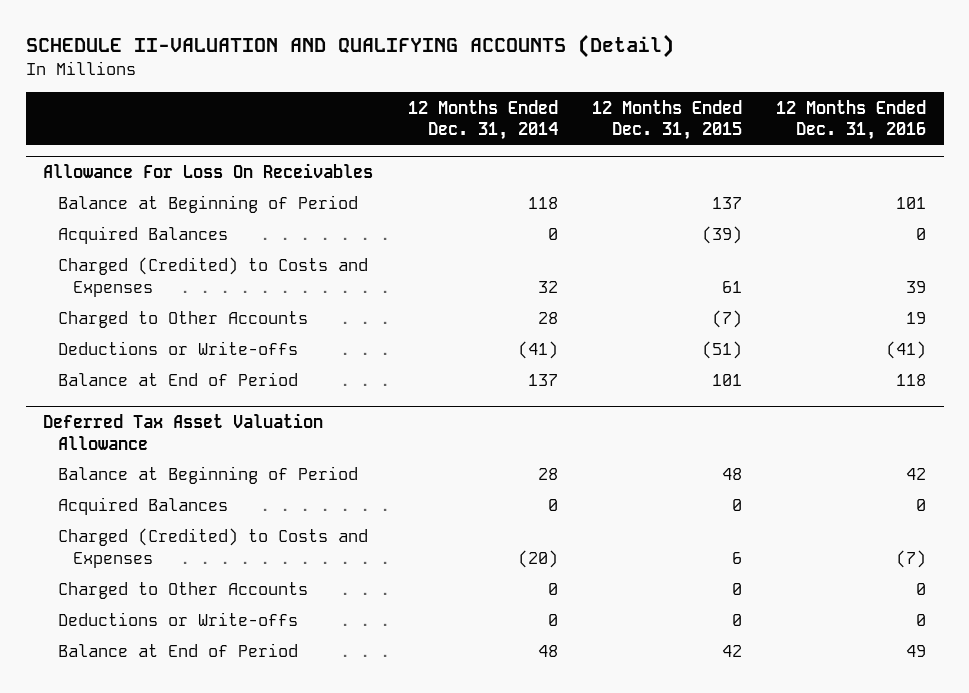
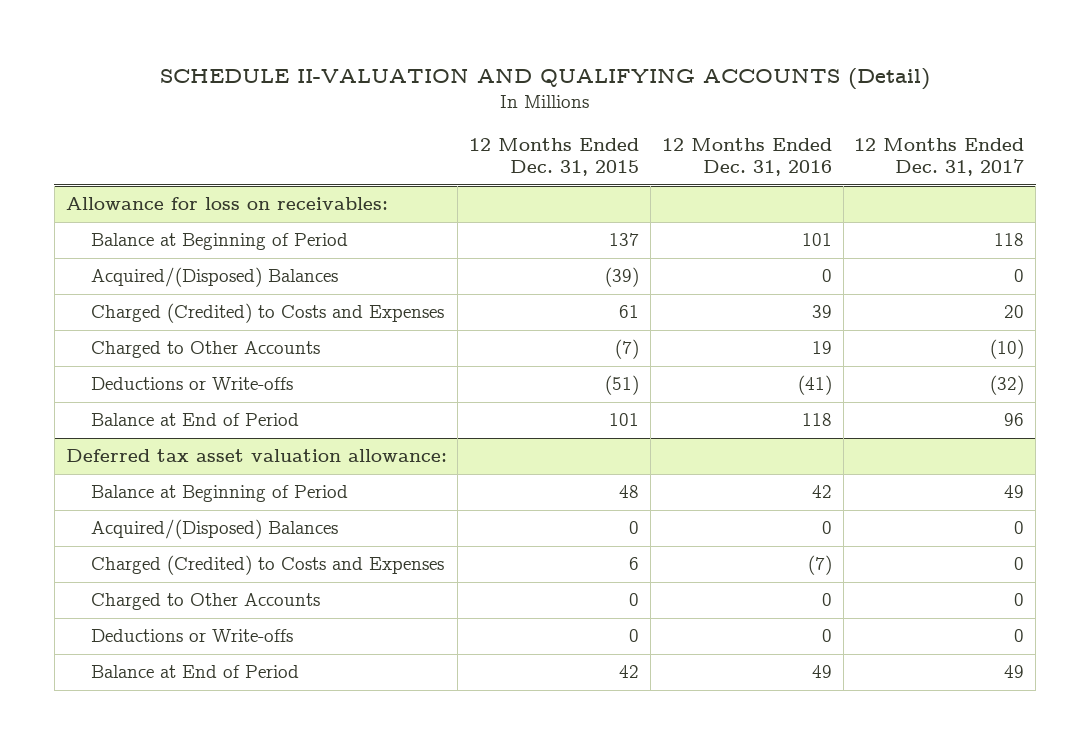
- | 12 Months Ended Dec. 31, 2014 | 12 Months Ended Dec. 31, 2015 | 12 Months Ended Dec. 31, 2016
+ | 12 Months Ended Dec. 31, 2015 | 12 Months Ended Dec. 31, 2016 | 12 Months Ended Dec. 31, 2017
- Allowance For Loss On Receivables
+ Allowance for loss on receivables:
- Acquired Balances | 0 | (39) | 0
+ Acquired/(Disposed) Balances | (39) | 0 | 0
- Deferred Tax Asset Valuation Allowance
+ Deferred tax asset valuation allowance:
- Acquired Balances | 0 | 0 | 0
+ Acquired/(Disposed) Balances | 0 | 0 | 0

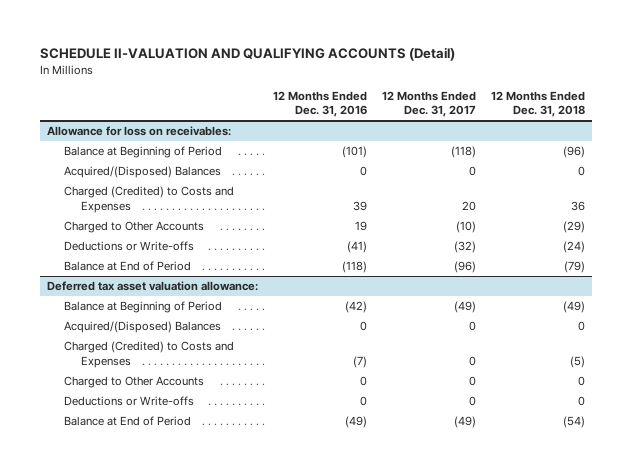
- | 12 Months Ended Dec. 31, 2015 | 12 Months Ended Dec. 31, 2016 | 12 Months Ended Dec. 31, 2017
+ | 12 Months Ended Dec. 31, 2016 | 12 Months Ended Dec. 31, 2017 | 12 Months Ended Dec. 31, 2018
@ Allowance for loss on receivables:
- Balance at Beginning of Period | 137 | 101 | 118
+ Balance at Beginning of Period | (101) | (118) | (96)
- Balance at End of Period | 101 | 118 | 96
+ Balance at End of Period | (118) | (96) | (79)
@ Deferred tax asset valuation allowance:
- Balance at Beginning of Period | 48 | 42 | 49
+ Balance at Beginning of Period | (42) | (49) | (49)
- Balance at End of Period | 42 | 49 | 49
+ Balance at End of Period | (49) | (49) | (54)

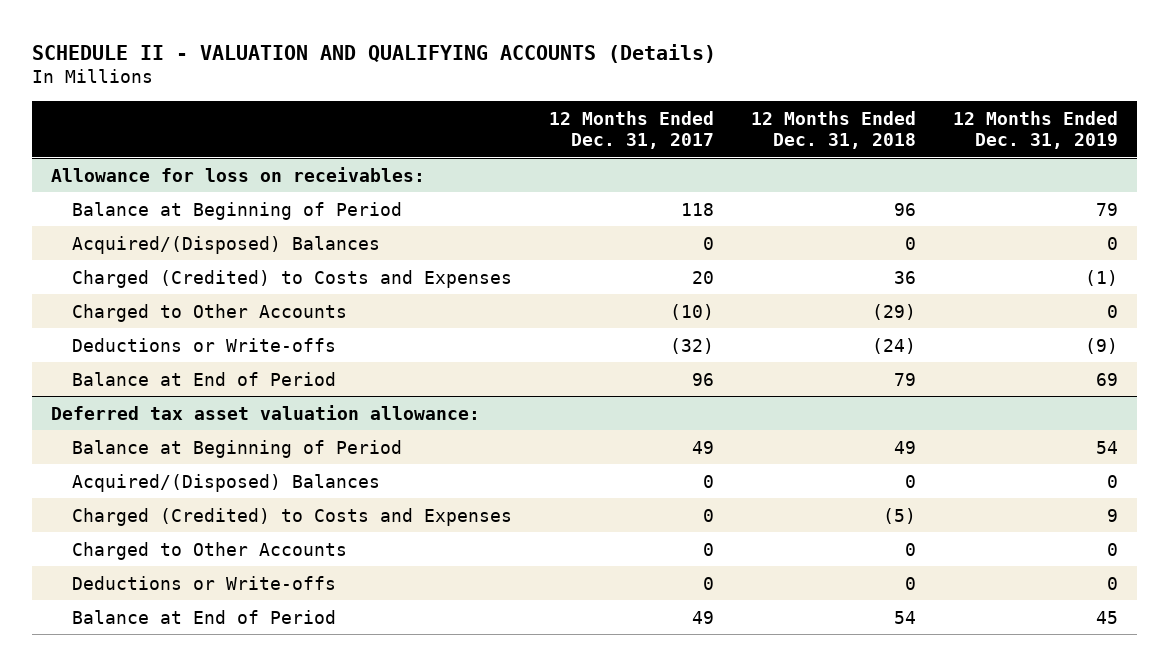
- SCHEDULE II-VALUATION AND QUALIFYING ACCOUNTS (Detail)
+ SCHEDULE II - VALUATION AND QUALIFYING ACCOUNTS (Details)
- | 12 Months Ended Dec. 31, 2016 | 12 Months Ended Dec. 31, 2017 | 12 Months Ended Dec. 31, 2018
+ | 12 Months Ended Dec. 31, 2017 | 12 Months Ended Dec. 31, 2018 | 12 Months Ended Dec. 31, 2019
@ Allowance for loss on receivables:
- Balance at Beginning of Period | (101) | (118) | (96)
+ Balance at Beginning of Period | 118 | 96 | 79
- Balance at End of Period | (118) | (96) | (79)
+ Balance at End of Period | 96 | 79 | 69
@ Deferred tax asset valuation allowance:
- Balance at Beginning of Period | (42) | (49) | (49)
+ Balance at Beginning of Period | 49 | 49 | 54
- Balance at End of Period | (49) | (49) | (54)
+ Balance at End of Period | 49 | 54 | 45

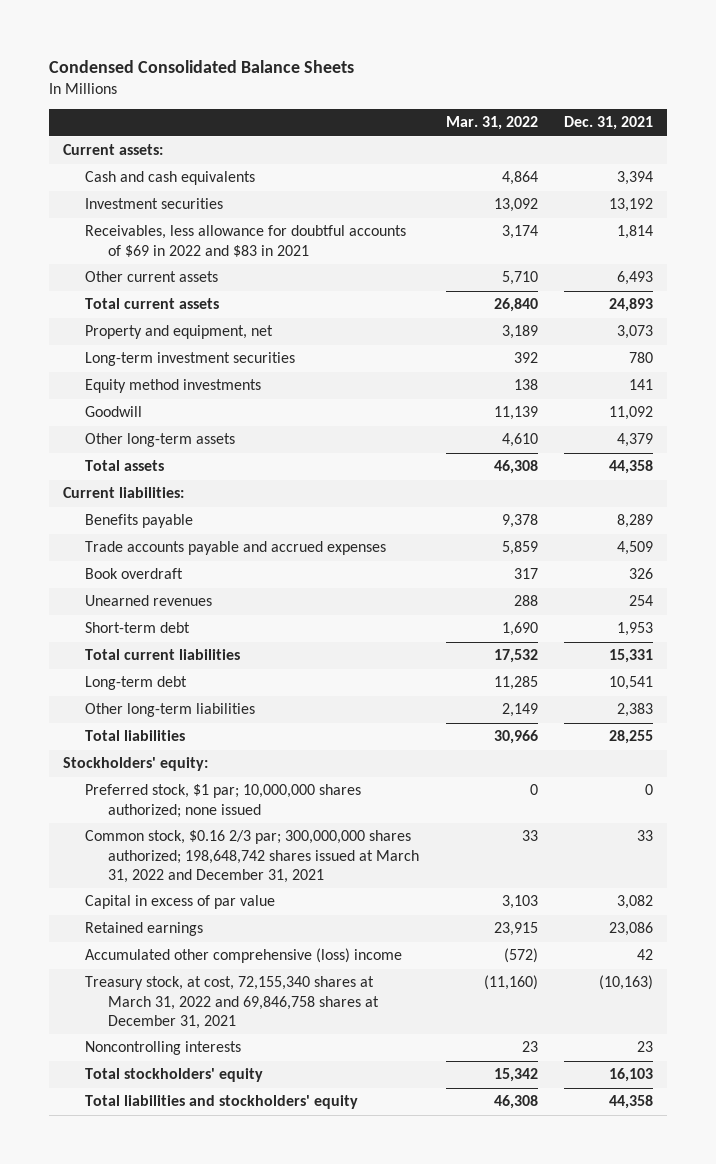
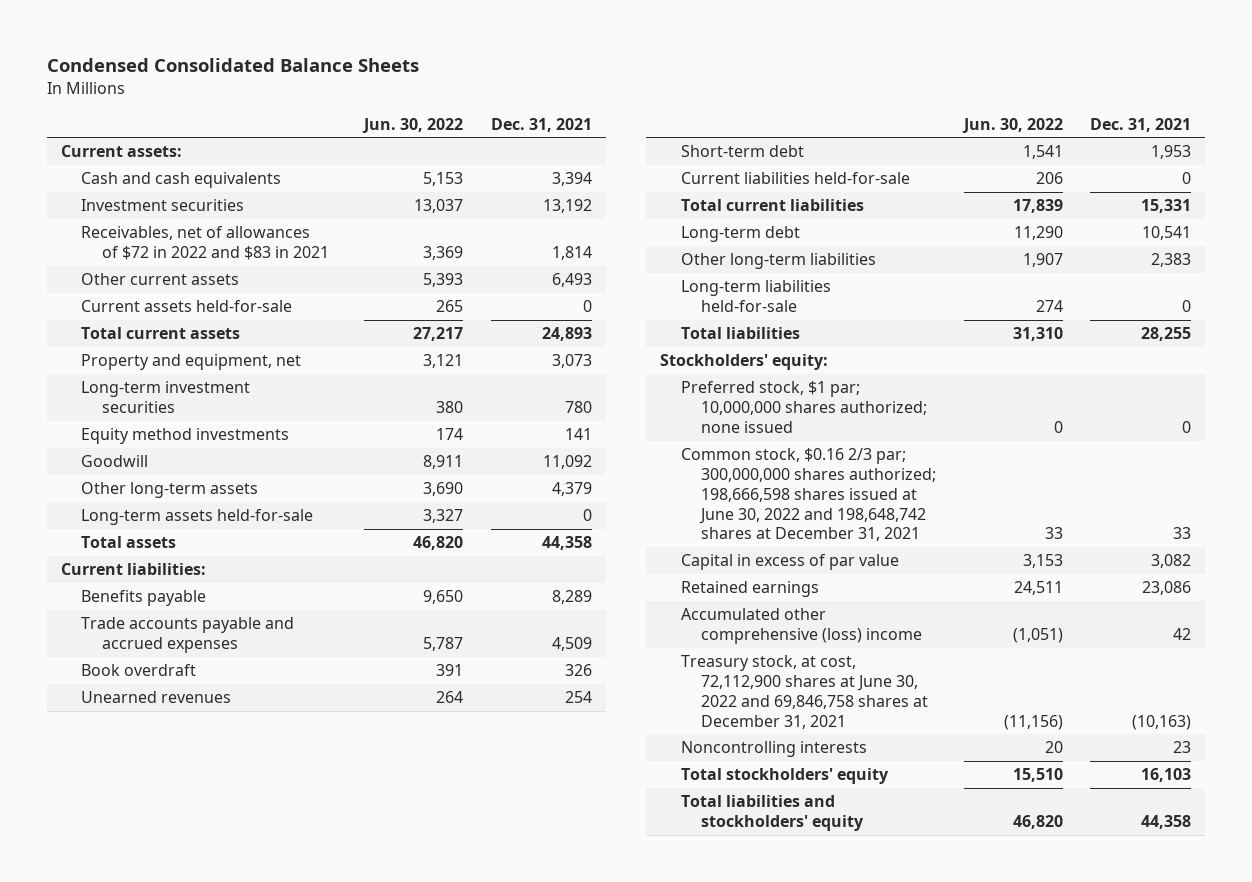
- | Mar. 31, 2022 | Dec. 31, 2021
+ | Jun. 30, 2022 | Dec. 31, 2021
- Receivables, less allowance for doubtful accounts of $69 in 2022 and $83 in 2021 | 3,174 | 1,814
+ Receivables, net of allowances of $72 in 2022 and $83 in 2021 | 3,369 | 1,814
+ Current assets held-for-sale | 265 | 0
+ Long-term assets held-for-sale | 3,327 | 0
+ Current liabilities held-for-sale | 206 | 0
+ Long-term liabilities held-for-sale | 274 | 0
- Common stock, $0.16 2/3 par; 300,000,000 shares authorized; 198,648,742 shares issued at March 31, 2022 and December 31, 2021 | 33 | 33
+ Common stock, $0.16 2/3 par; 300,000,000 shares authorized; 198,666,598 shares issued at June 30, 2022 and 198,648,742 shares at December 31, 2021 | 33 | 33
- Treasury stock, at cost, 72,155,340 shares at March 31, 2022 and 69,846,758 shares at December 31, 2021 | (11,160) | (10,163)
+ Treasury stock, at cost, 72,112,900 shares at June 30, 2022 and 69,846,758 shares at December 31, 2021 | (11,156) | (10,163)

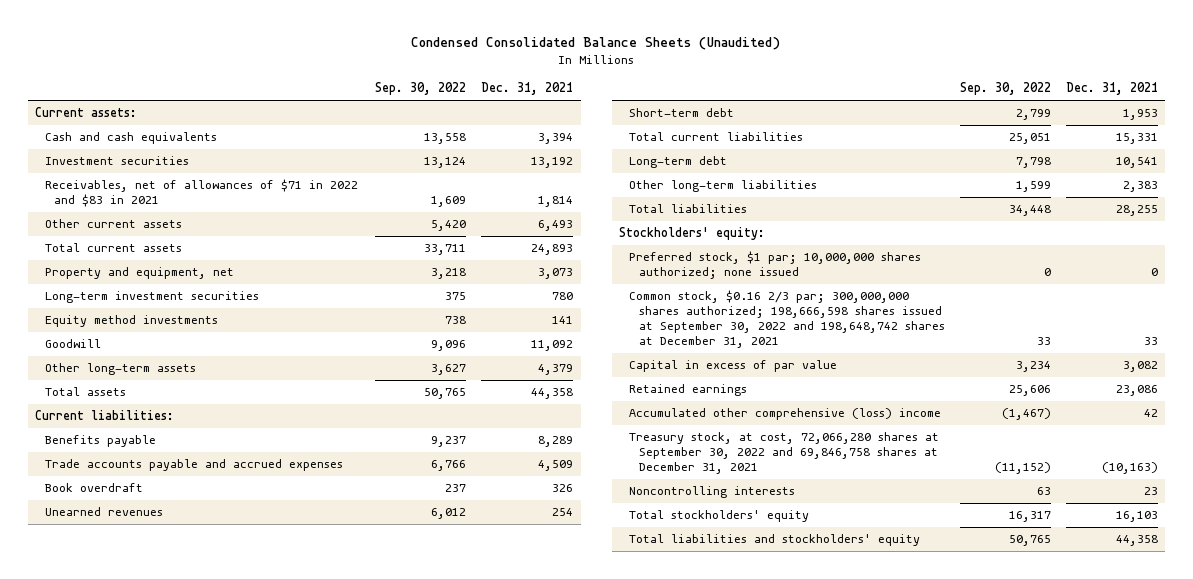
- Condensed Consolidated Balance Sheets
+ Condensed Consolidated Balance Sheets (Unaudited)
- | Jun. 30, 2022 | Dec. 31, 2021
+ | Sep. 30, 2022 | Dec. 31, 2021
- Receivables, net of allowances of $72 in 2022 and $83 in 2021 | 3,369 | 1,814
+ Receivables, net of allowances of $71 in 2022 and $83 in 2021 | 1,609 | 1,814
- Current assets held-for-sale | 265 | 0
- Long-term assets held-for-sale | 3,327 | 0
- Current liabilities held-for-sale | 206 | 0
- Long-term liabilities held-for-sale | 274 | 0
- Common stock, $0.16 2/3 par; 300,000,000 shares authorized; 198,666,598 shares issued at June 30, 2022 and 198,648,742 shares at December 31, 2021 | 33 | 33
+ Common stock, $0.16 2/3 par; 300,000,000 shares authorized; 198,666,598 shares issued at September 30, 2022 and 198,648,742 shares at December 31, 2021 | 33 | 33
- Treasury stock, at cost, 72,112,900 shares at June 30, 2022 and 69,846,758 shares at December 31, 2021 | (11,156) | (10,163)
+ Treasury stock, at cost, 72,066,280 shares at September 30, 2022 and 69,846,758 shares at December 31, 2021 | (11,152) | (10,163)

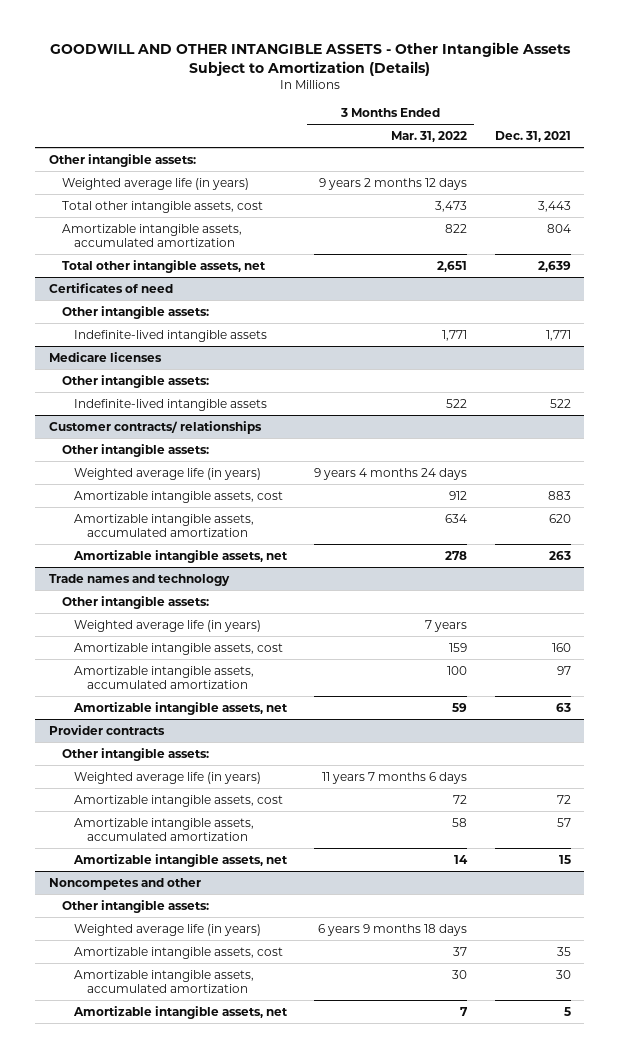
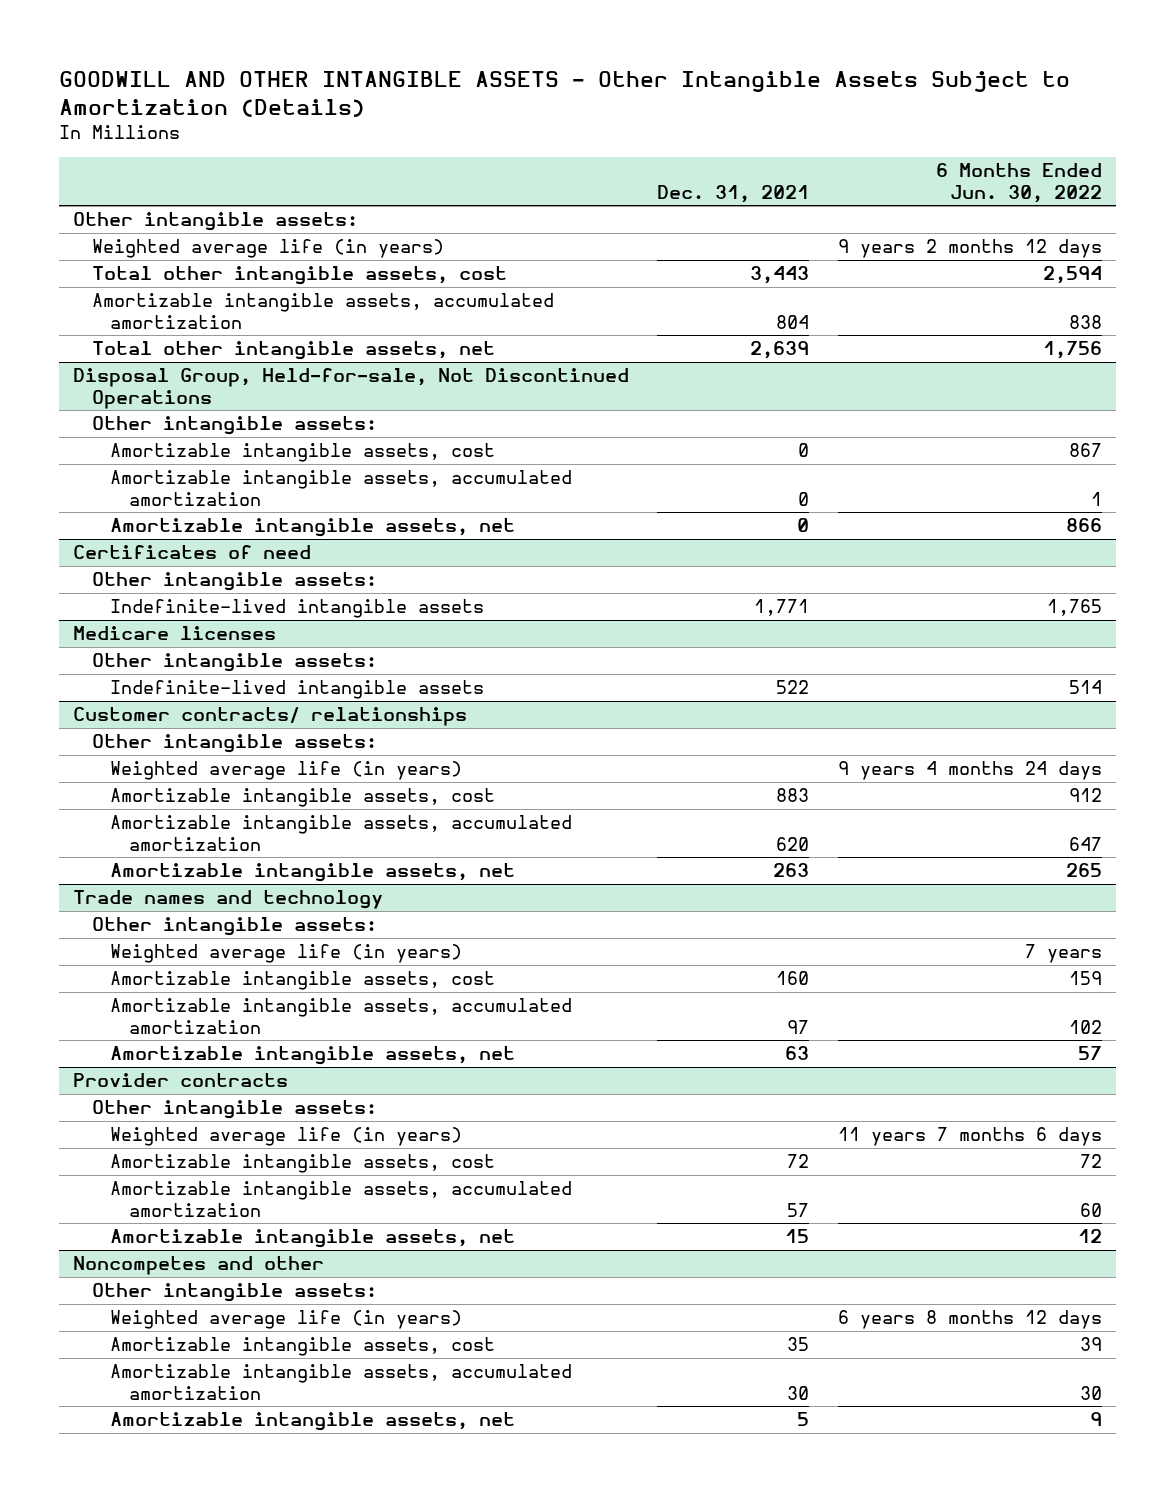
- | 3 Months Ended Mar. 31, 2022 | Dec. 31, 2021
+ | Dec. 31, 2021 | 6 Months Ended Jun. 30, 2022
+ Disposal Group, Held-for-sale, Not Discontinued Operations
+ Other intangible assets:
+ Amortizable intangible assets, cost | 0 | 867
+ Amortizable intangible assets, accumulated amortization | 0 | 1
+ Amortizable intangible assets, net | 0 | 866

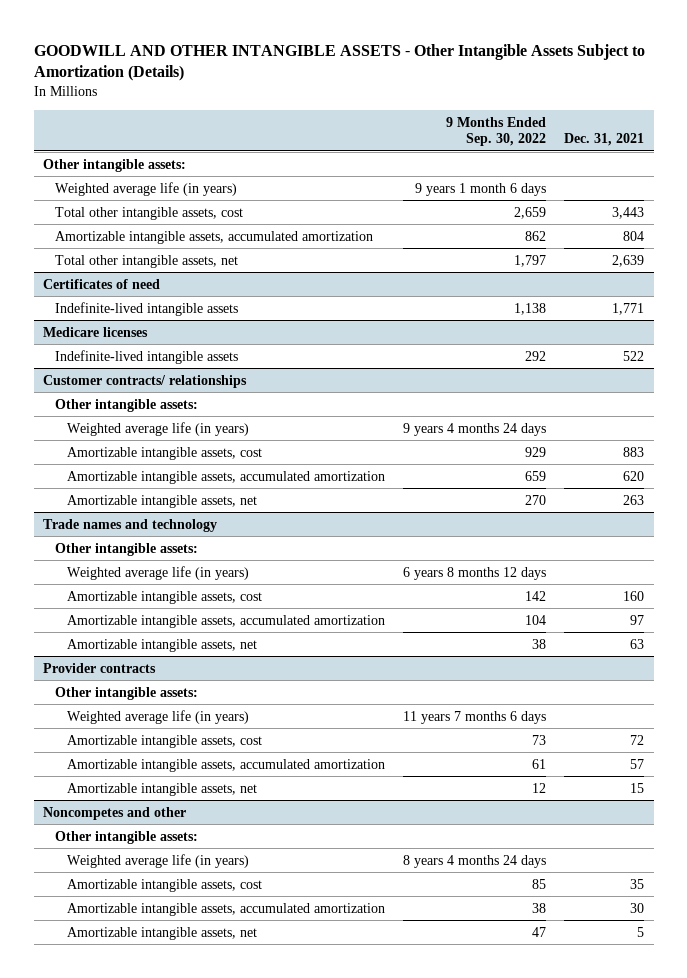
- | Dec. 31, 2021 | 6 Months Ended Jun. 30, 2022
+ | 9 Months Ended Sep. 30, 2022 | Dec. 31, 2021
- Disposal Group, Held-for-sale, Not Discontinued Operations
- Other intangible assets:
- Amortizable intangible assets, cost | 0 | 867
- Amortizable intangible assets, accumulated amortization | 0 | 1
- Amortizable intangible assets, net | 0 | 866
@ Certificates of need
- Other intangible assets:
@ Medicare licenses
- Other intangible assets:

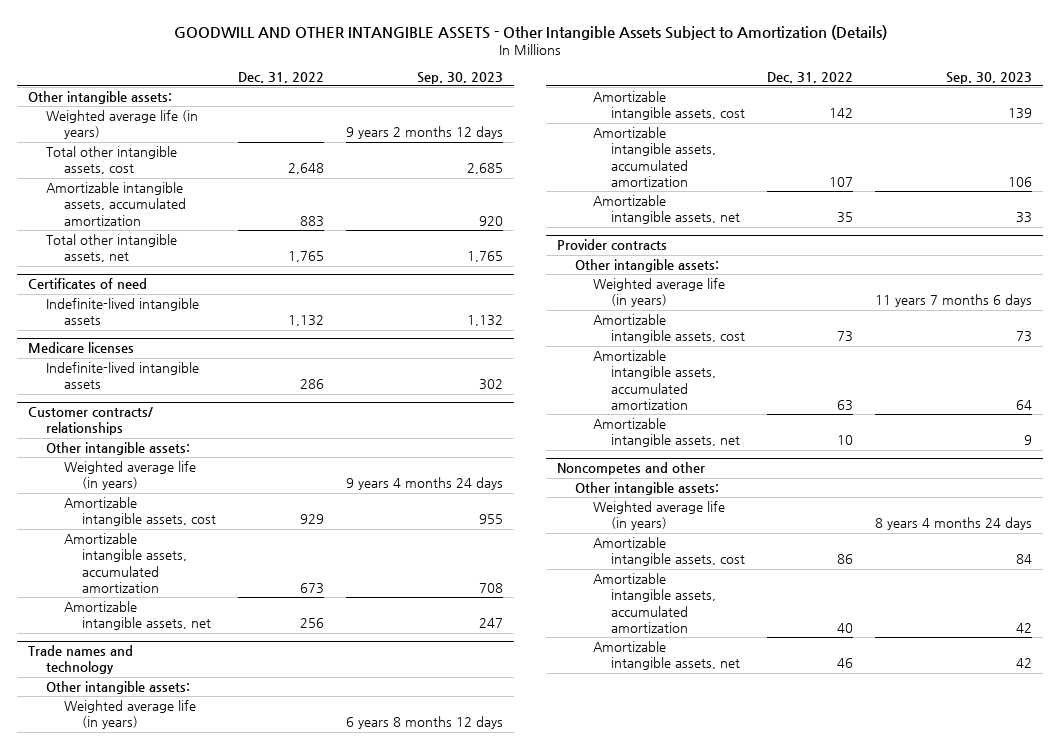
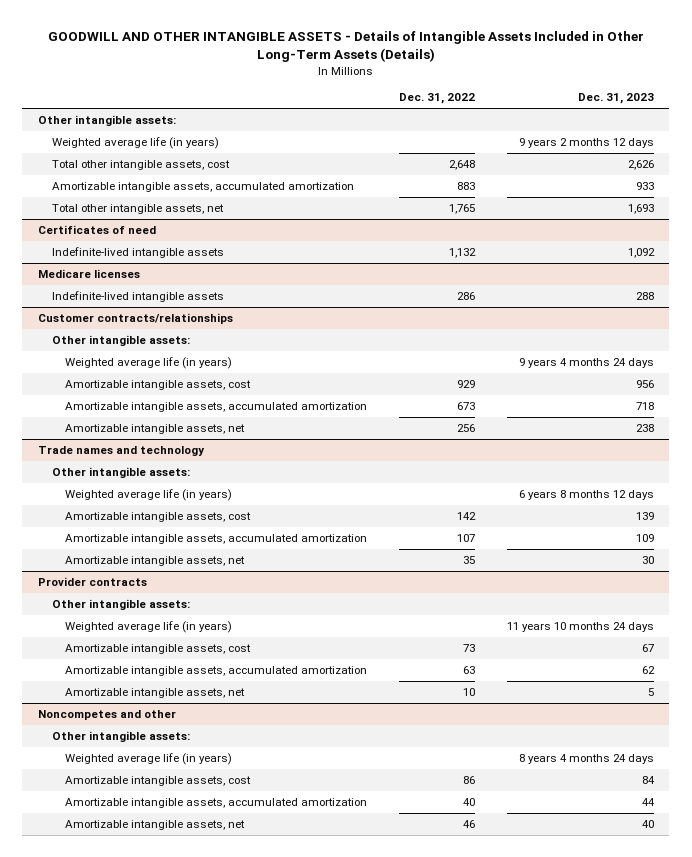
- GOODWILL AND OTHER INTANGIBLE ASSETS - Other Intangible Assets Subject to Amortization (Details)
+ GOODWILL AND OTHER INTANGIBLE ASSETS - Details of Intangible Assets Included in Other Long-Term Assets (Details)
- | Dec. 31, 2022 | Sep. 30, 2023
+ | Dec. 31, 2022 | Dec. 31, 2023
- Customer contracts/ relationships
+ Customer contracts/relationships

